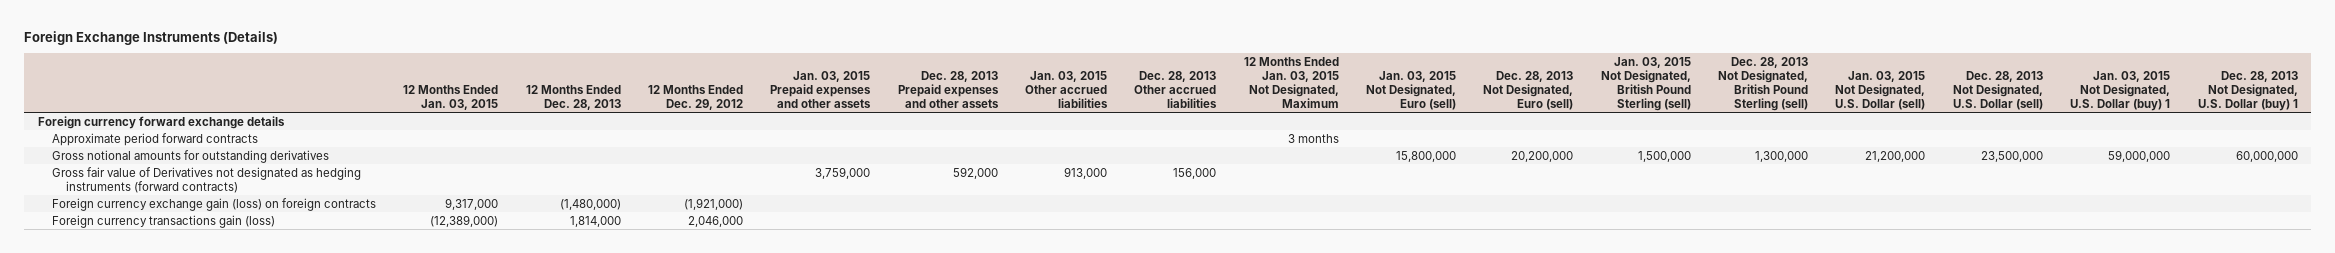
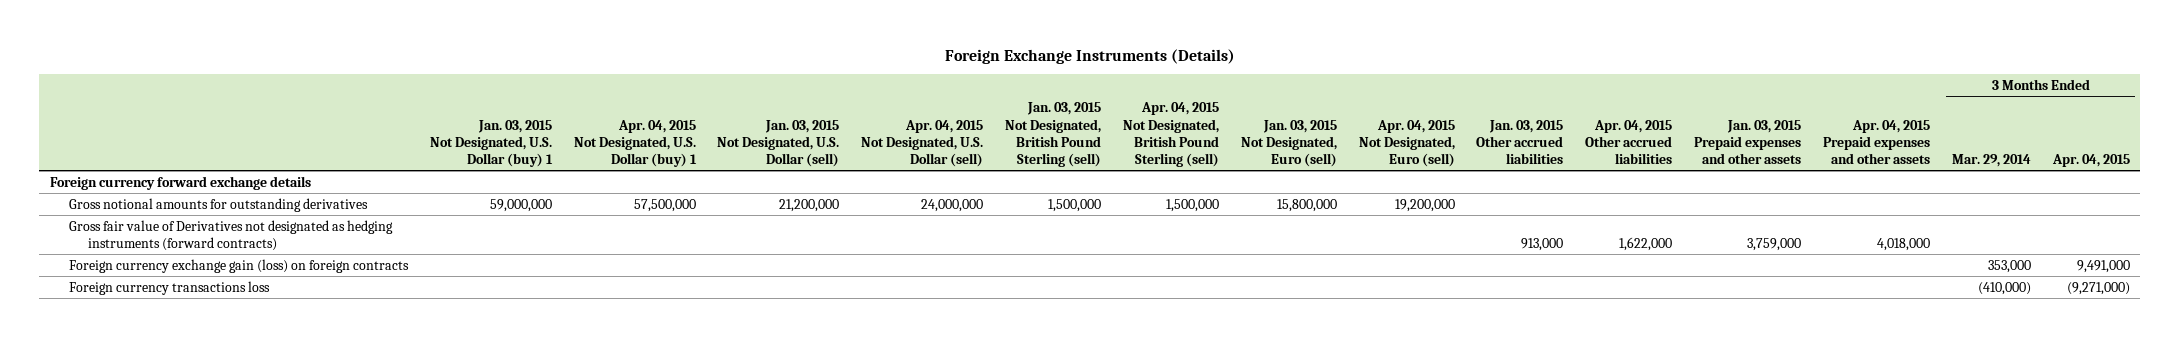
- | 12 Months Ended Jan. 03, 2015 | 12 Months Ended Dec. 28, 2013 | 12 Months Ended Dec. 29, 2012 | Jan. 03, 2015 Prepaid expenses and other assets | Dec. 28, 2013 Prepaid expenses and other assets | Jan. 03, 2015 Other accrued liabilities | Dec. 28, 2013 Other accrued liabilities | 12 Months Ended Jan. 03, 2015 Not Designated, Maximum | Jan. 03, 2015 Not Designated, Euro (sell) | Dec. 28, 2013 Not Designated, Euro (sell) | Jan. 03, 2015 Not Designated, British Pound Sterling (sell) | Dec. 28, 2013 Not Designated, British Pound Sterling (sell) | Jan. 03, 2015 Not Designated, U.S. Dollar (sell) | Dec. 28, 2013 Not Designated, U.S. Dollar (sell) | Jan. 03, 2015 Not Designated, U.S. Dollar (buy) 1 | Dec. 28, 2013 Not Designated, U.S. Dollar (buy) 1
+ | Jan. 03, 2015 Not Designated, U.S. Dollar (buy) 1 | Apr. 04, 2015 Not Designated, U.S. Dollar (buy) 1 | Jan. 03, 2015 Not Designated, U.S. Dollar (sell) | Apr. 04, 2015 Not Designated, U.S. Dollar (sell) | Jan. 03, 2015 Not Designated, British Pound Sterling (sell) | Apr. 04, 2015 Not Designated, British Pound Sterling (sell) | Jan. 03, 2015 Not Designated, Euro (sell) | Apr. 04, 2015 Not Designated, Euro (sell) | Jan. 03, 2015 Other accrued liabilities | Apr. 04, 2015 Other accrued liabilities | Jan. 03, 2015 Prepaid expenses and other assets | Apr. 04, 2015 Prepaid expenses and other assets | 3 Months Ended Mar. 29, 2014 | 3 Months Ended Apr. 04, 2015
- Approximate period forward contracts | | | | | | | | 3 months | | | | | | | |
- Foreign currency transactions gain (loss) | (12,389,000) | 1,814,000 | 2,046,000 | | | | | | | | | | | | |
+ Foreign currency transactions loss | | | | | | | | | | | | | (410,000) | (9,271,000)

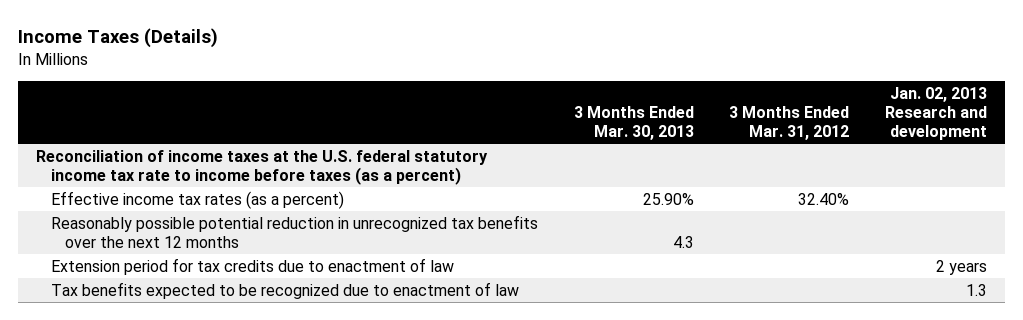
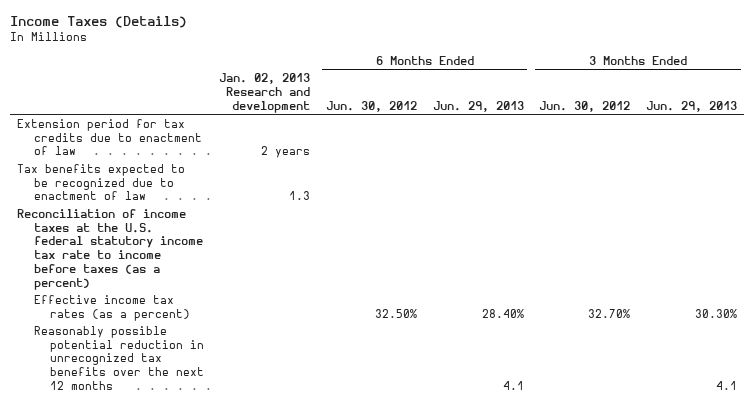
- | 3 Months Ended Mar. 30, 2013 | 3 Months Ended Mar. 31, 2012 | Jan. 02, 2013 Research and development
+ | Jan. 02, 2013 Research and development | 6 Months Ended Jun. 30, 2012 | 6 Months Ended Jun. 29, 2013 | 3 Months Ended Jun. 30, 2012 | 3 Months Ended Jun. 29, 2013
moved up: Extension period for tax credits due to enactment of law | 2 years | | | |
moved up: Tax benefits expected to be recognized due to enactment of law | 1.3 | | | |

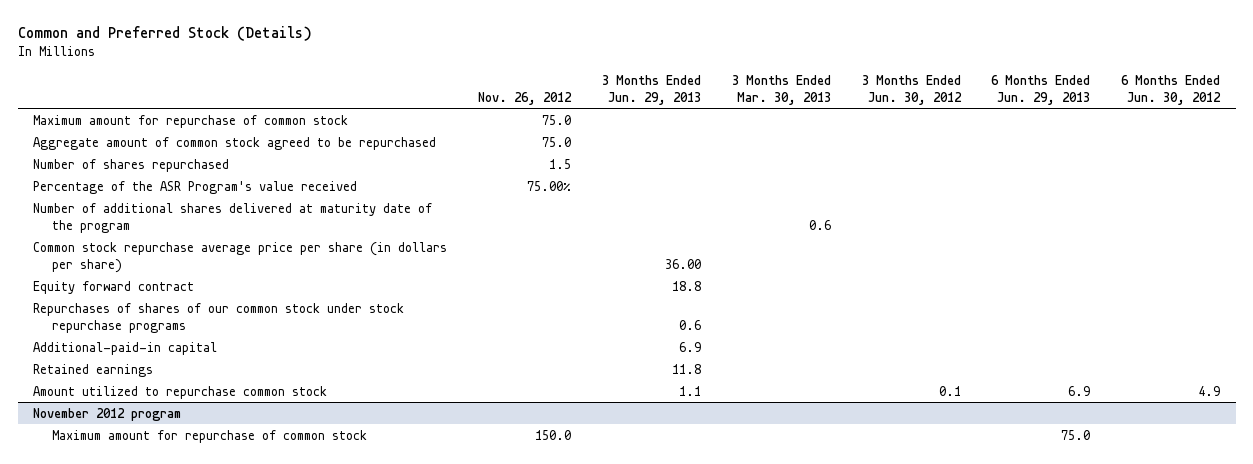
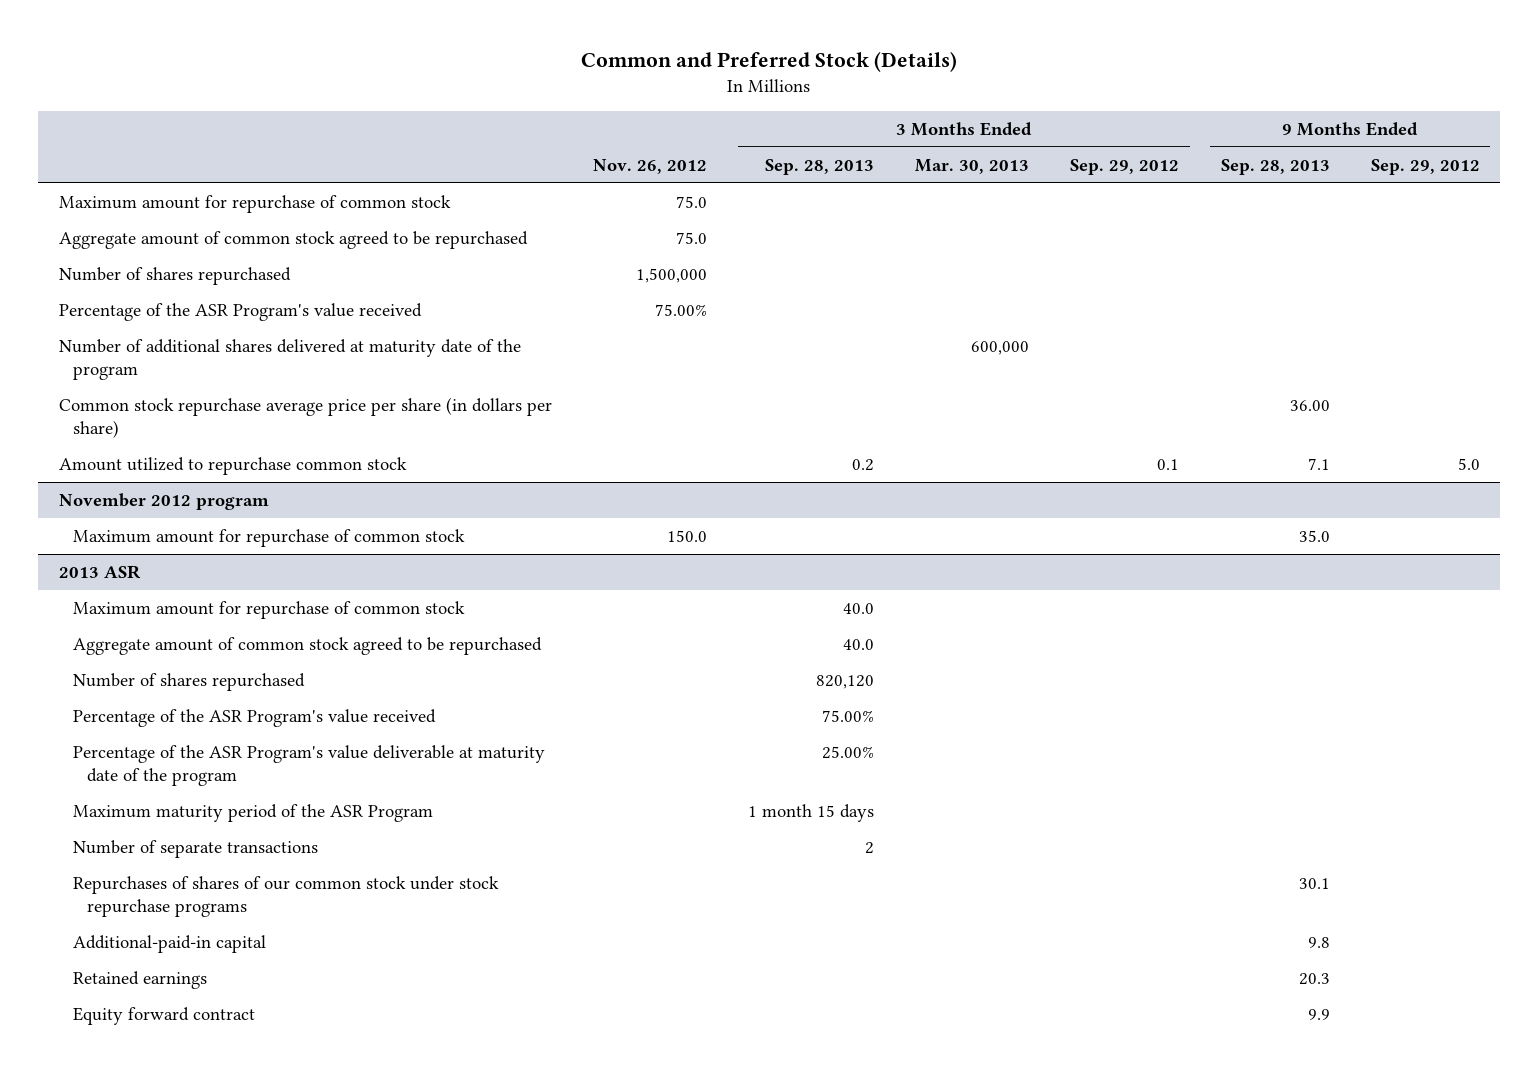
- | Nov. 26, 2012 | 3 Months Ended Jun. 29, 2013 | 3 Months Ended Mar. 30, 2013 | 3 Months Ended Jun. 30, 2012 | 6 Months Ended Jun. 29, 2013 | 6 Months Ended Jun. 30, 2012
+ | Nov. 26, 2012 | 3 Months Ended Sep. 28, 2013 | 3 Months Ended Mar. 30, 2013 | 3 Months Ended Sep. 29, 2012 | 9 Months Ended Sep. 28, 2013 | 9 Months Ended Sep. 29, 2012
- Number of shares repurchased | 1.5 | | | | |
+ Number of shares repurchased | 1,500,000 | | | | |
- Number of additional shares delivered at maturity date of the program | | | 0.6 | | |
+ Number of additional shares delivered at maturity date of the program | | | 600,000 | | |
- Equity forward contract | | 18.8 | | | |
- Repurchases of shares of our common stock under stock repurchase programs | | 0.6 | | | |
- Additional-paid-in capital | | 6.9 | | | |
- Retained earnings | | 11.8 | | | |
+ 2013 ASR
+ Maximum amount for repurchase of common stock | | 40.0 | | | |
+ Aggregate amount of common stock agreed to be repurchased | | 40.0 | | | |
+ Number of shares repurchased | | 820,120 | | | |
+ Percentage of the ASR Program's value received | | 75.00% | | | |
+ Percentage of the ASR Program's value deliverable at maturity date of the program | | 25.00% | | | |
+ Maximum maturity period of the ASR Program | | 1 month 15 days | | | |
+ Number of separate transactions | | 2 | | | |
+ Repurchases of shares of our common stock under stock repurchase programs | | | | | 30.1 |
+ Additional-paid-in capital | | | | | 9.8 |
+ Retained earnings | | | | | 20.3 |
+ Equity forward contract | | | | | 9.9 |

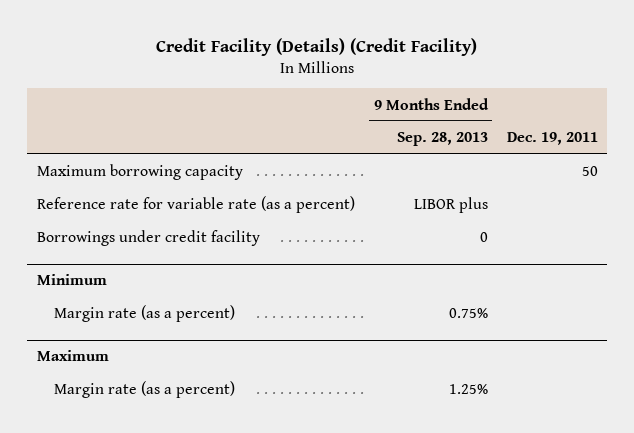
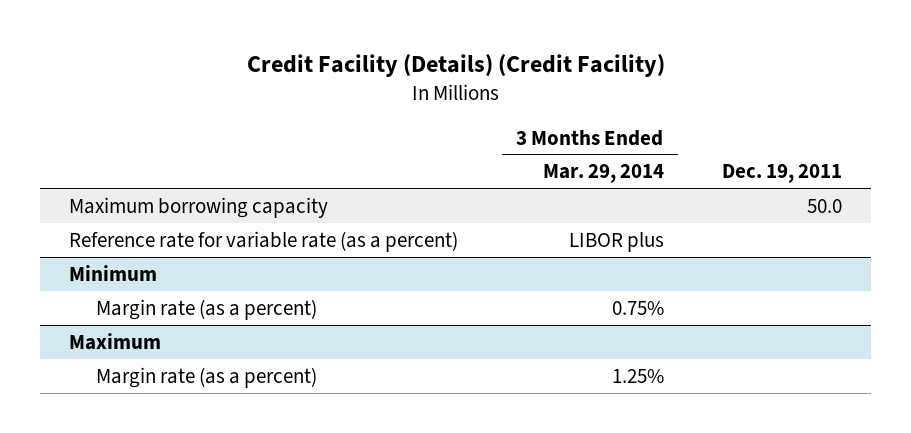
- | 9 Months Ended Sep. 28, 2013 | Dec. 19, 2011
+ | 3 Months Ended Mar. 29, 2014 | Dec. 19, 2011
- Maximum borrowing capacity | | 50
+ Maximum borrowing capacity | | 50.0
- Borrowings under credit facility | 0 |

